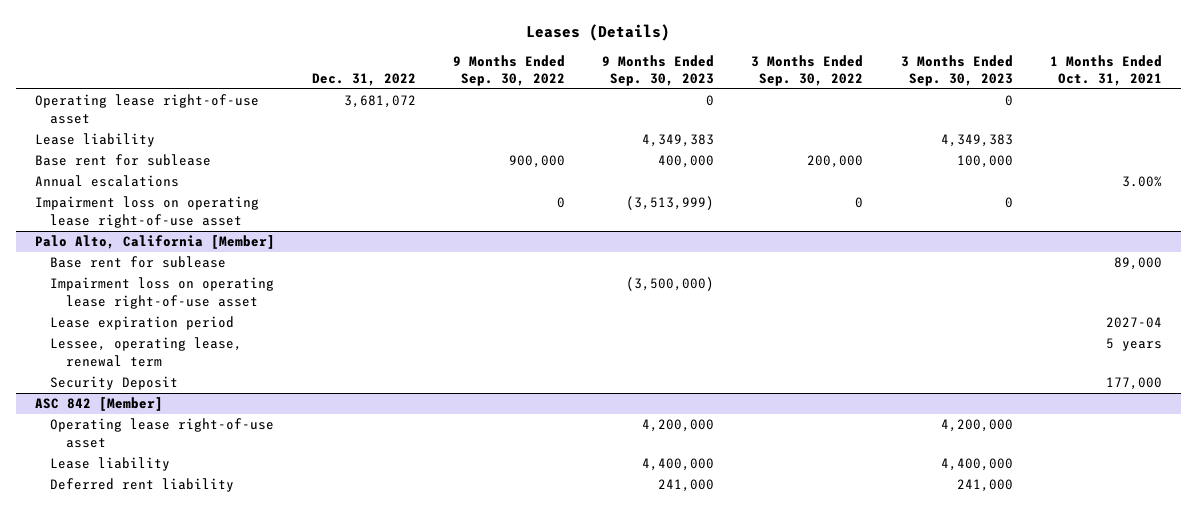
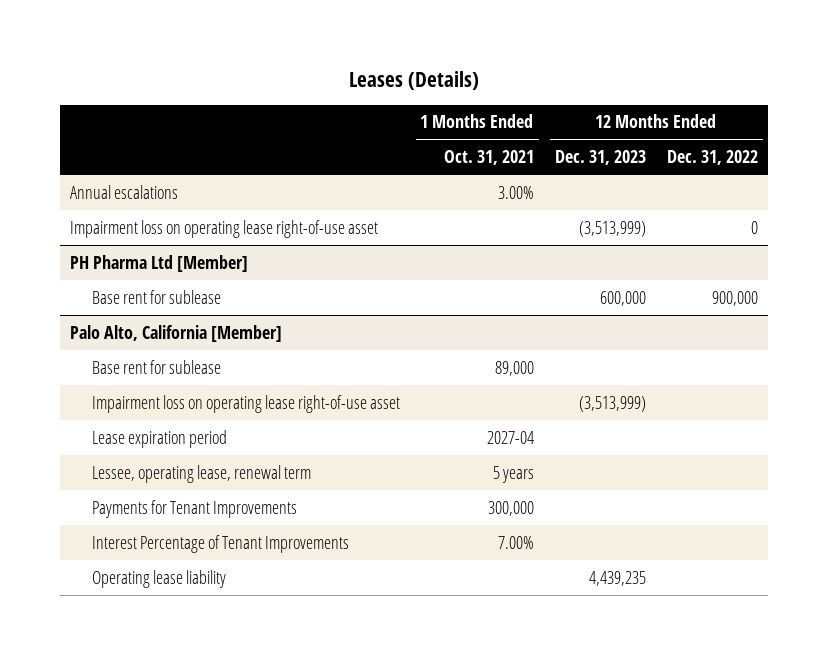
- | Dec. 31, 2022 | 9 Months Ended Sep. 30, 2022 | 9 Months Ended Sep. 30, 2023 | 3 Months Ended Sep. 30, 2022 | 3 Months Ended Sep. 30, 2023 | 1 Months Ended Oct. 31, 2021
+ | 1 Months Ended Oct. 31, 2021 | 12 Months Ended Dec. 31, 2023 | 12 Months Ended Dec. 31, 2022
- Operating lease right-of-use asset | 3,681,072 | | 0 | | 0 |
- Lease liability | | | 4,349,383 | | 4,349,383 |
- Base rent for sublease | | 900,000 | 400,000 | 200,000 | 100,000 |
+ PH Pharma Ltd [Member]
+ Base rent for sublease | | 600,000 | 900,000
@ Palo Alto, California [Member]
- Security Deposit | | | | | | 177,000
- ASC 842 [Member]
- Operating lease right-of-use asset | | | 4,200,000 | | 4,200,000 |
- Lease liability | | | 4,400,000 | | 4,400,000 |
- Deferred rent liability | | | 241,000 | | 241,000 |
@ Palo Alto, California [Member]
+ Payments for Tenant Improvements | 300,000 | |
+ Interest Percentage of Tenant Improvements | 7.00% | |
+ Operating lease liability | | 4,439,235 |

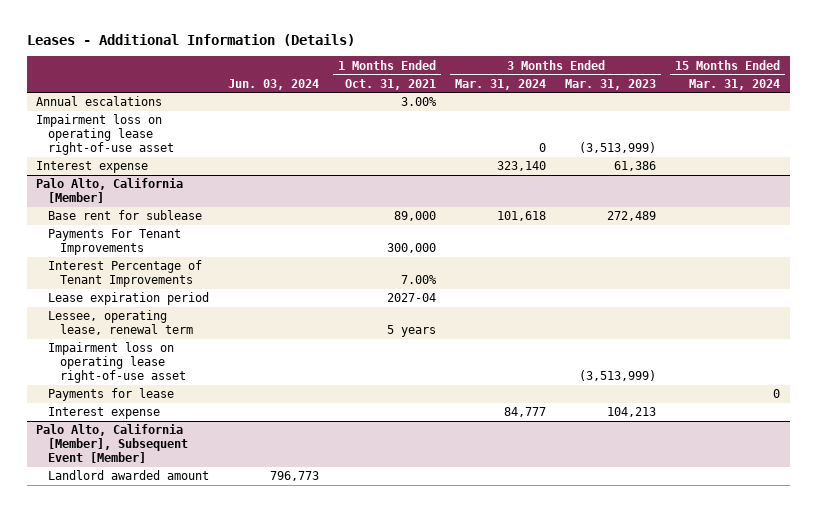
- Leases (Details)
+ Leases - Additional Information (Details)
- | 1 Months Ended Oct. 31, 2021 | 12 Months Ended Dec. 31, 2023 | 12 Months Ended Dec. 31, 2022
+ | Jun. 03, 2024 | 1 Months Ended Oct. 31, 2021 | 3 Months Ended Mar. 31, 2024 | 3 Months Ended Mar. 31, 2023 | 15 Months Ended Mar. 31, 2024
- PH Pharma Ltd [Member]
- Base rent for sublease | | 600,000 | 900,000
+ Interest expense | | | 323,140 | 61,386 |
@ Palo Alto, California [Member]
+ Payments For Tenant Improvements | | 300,000 | | |
moved up: Interest Percentage of Tenant Improvements | | 7.00% | | |
- Payments for Tenant Improvements | 300,000 | |
- Operating lease liability | | 4,439,235 |
moved down: Impairment loss on operating lease right-of-use asset | | | | (3,513,999) |
+ Payments for lease | | | | | 0
+ Interest expense | | | 84,777 | 104,213 |
+ Palo Alto, California [Member], Subsequent Event [Member]
+ Landlord awarded amount | 796,773 | | | |

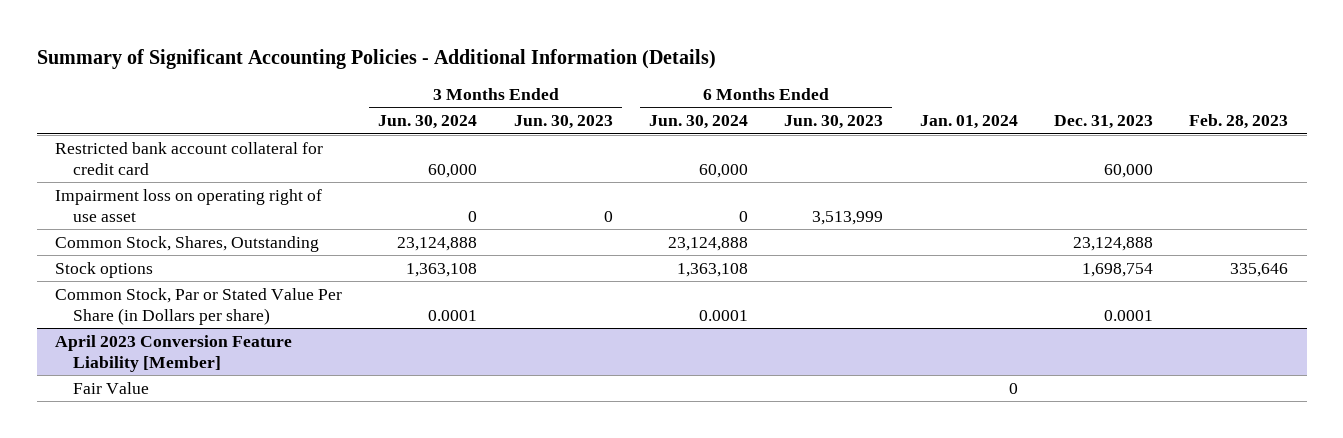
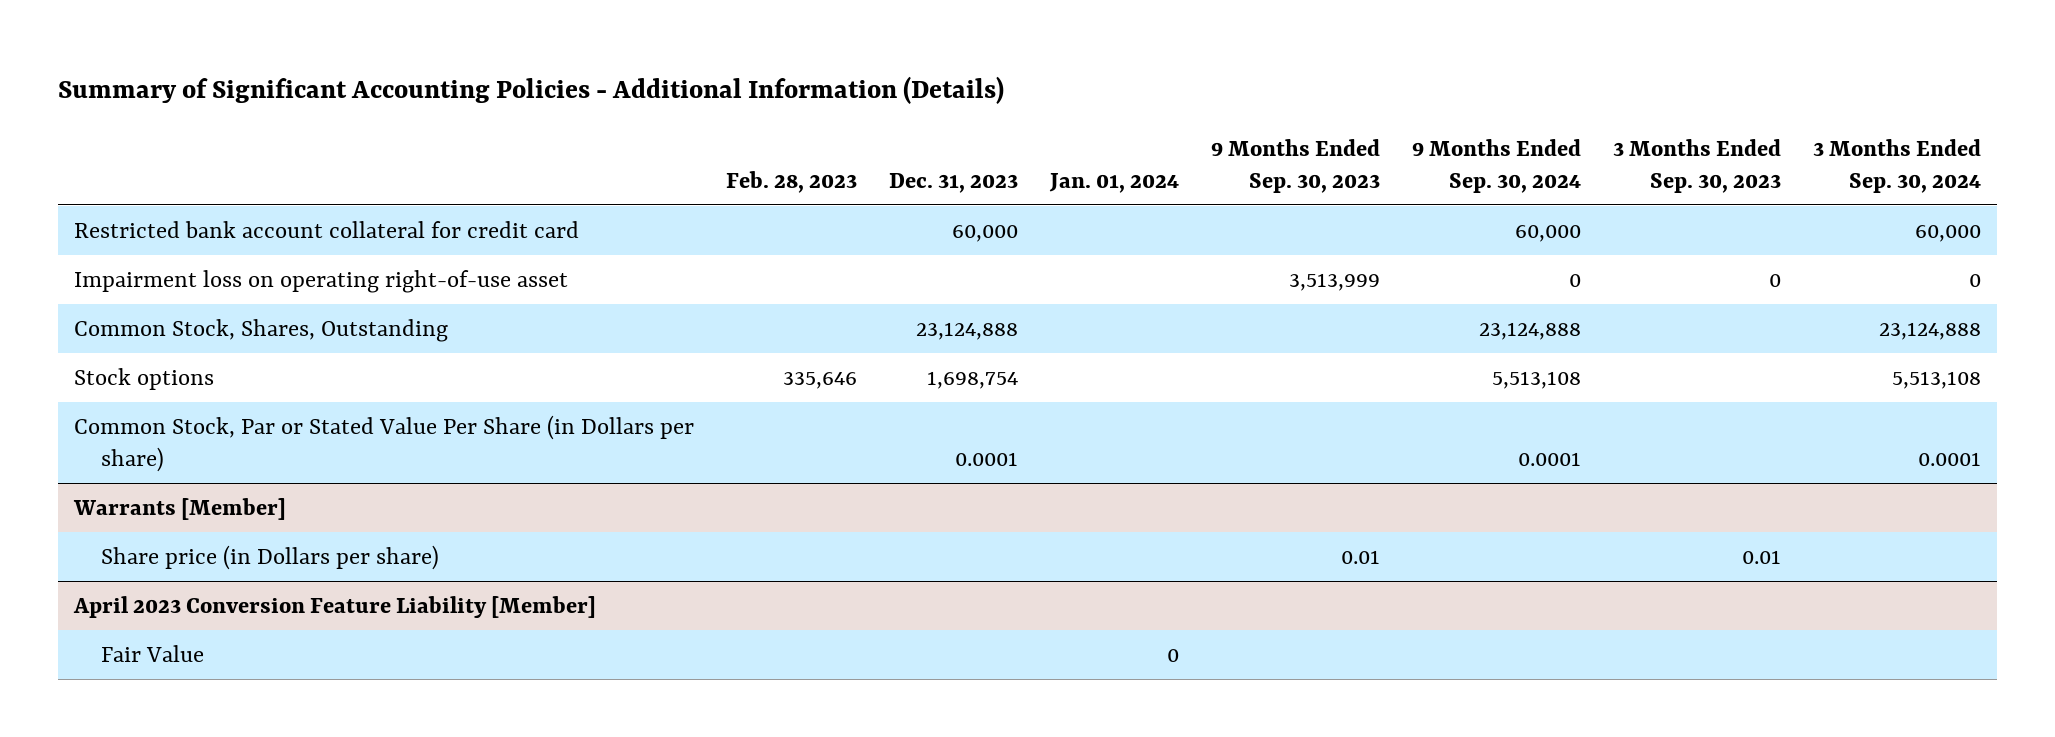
- | 3 Months Ended Jun. 30, 2024 | 3 Months Ended Jun. 30, 2023 | 6 Months Ended Jun. 30, 2024 | 6 Months Ended Jun. 30, 2023 | Jan. 01, 2024 | Dec. 31, 2023 | Feb. 28, 2023
+ | Feb. 28, 2023 | Dec. 31, 2023 | Jan. 01, 2024 | 9 Months Ended Sep. 30, 2023 | 9 Months Ended Sep. 30, 2024 | 3 Months Ended Sep. 30, 2023 | 3 Months Ended Sep. 30, 2024
- Impairment loss on operating right of use asset | 0 | 0 | 0 | 3,513,999 | | |
+ Impairment loss on operating right-of-use asset | | | | 3,513,999 | 0 | 0 | 0
+ Warrants [Member]
+ Share price (in Dollars per share) | | | | 0.01 | | 0.01 |

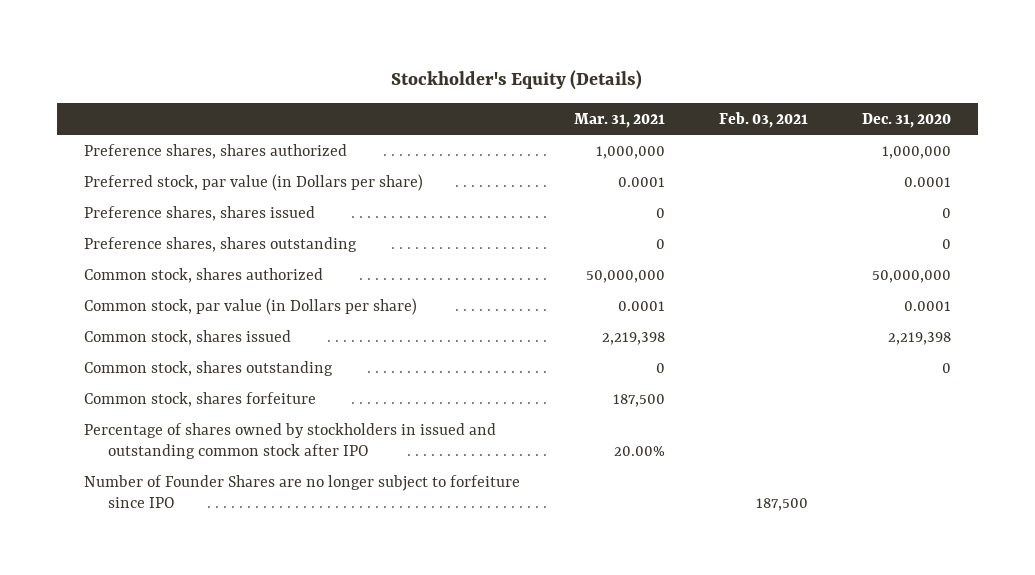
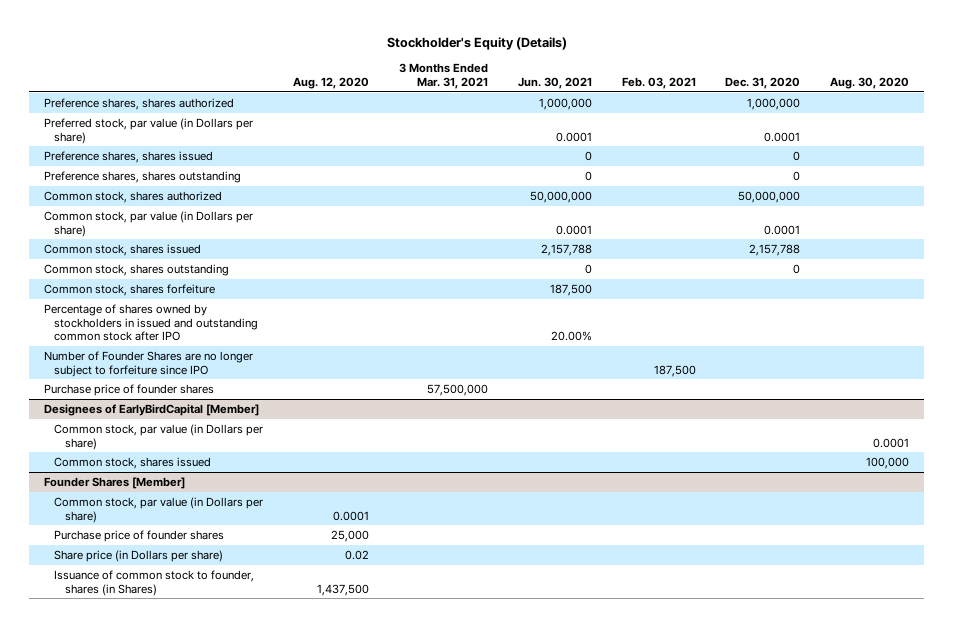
- | Mar. 31, 2021 | Feb. 03, 2021 | Dec. 31, 2020
+ | Aug. 12, 2020 | 3 Months Ended Mar. 31, 2021 | Jun. 30, 2021 | Feb. 03, 2021 | Dec. 31, 2020 | Aug. 30, 2020
- Common stock, shares issued | 2,219,398 | | 2,219,398
+ Common stock, shares issued | | | 2,157,788 | | 2,157,788 |
+ Purchase price of founder shares | | 57,500,000 | | | |
+ Designees of EarlyBirdCapital [Member]
+ Common stock, par value (in Dollars per share) | | | | | | 0.0001
+ Common stock, shares issued | | | | | | 100,000
+ Founder Shares [Member]
+ Common stock, par value (in Dollars per share) | 0.0001 | | | | |
+ Purchase price of founder shares | 25,000 | | | | |
+ Share price (in Dollars per share) | 0.02 | | | | |
+ Issuance of common stock to founder, shares (in Shares) | 1,437,500 | | | | |

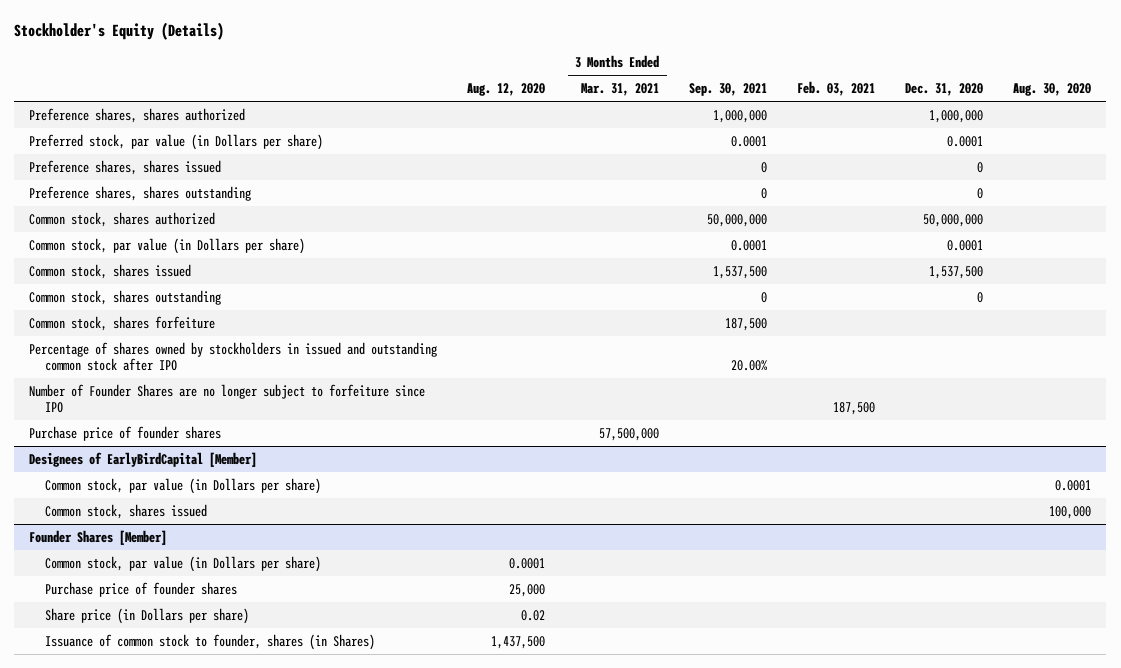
- | Aug. 12, 2020 | 3 Months Ended Mar. 31, 2021 | Jun. 30, 2021 | Feb. 03, 2021 | Dec. 31, 2020 | Aug. 30, 2020
+ | Aug. 12, 2020 | 3 Months Ended Mar. 31, 2021 | Sep. 30, 2021 | Feb. 03, 2021 | Dec. 31, 2020 | Aug. 30, 2020
- Common stock, shares issued | | | 2,157,788 | | 2,157,788 |
+ Common stock, shares issued | | | 1,537,500 | | 1,537,500 |

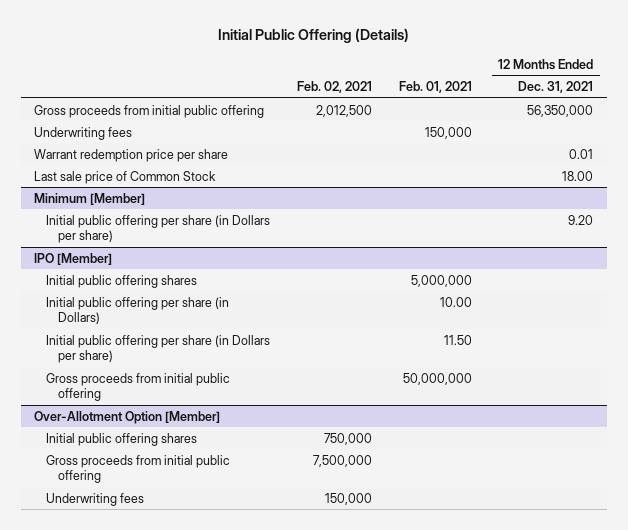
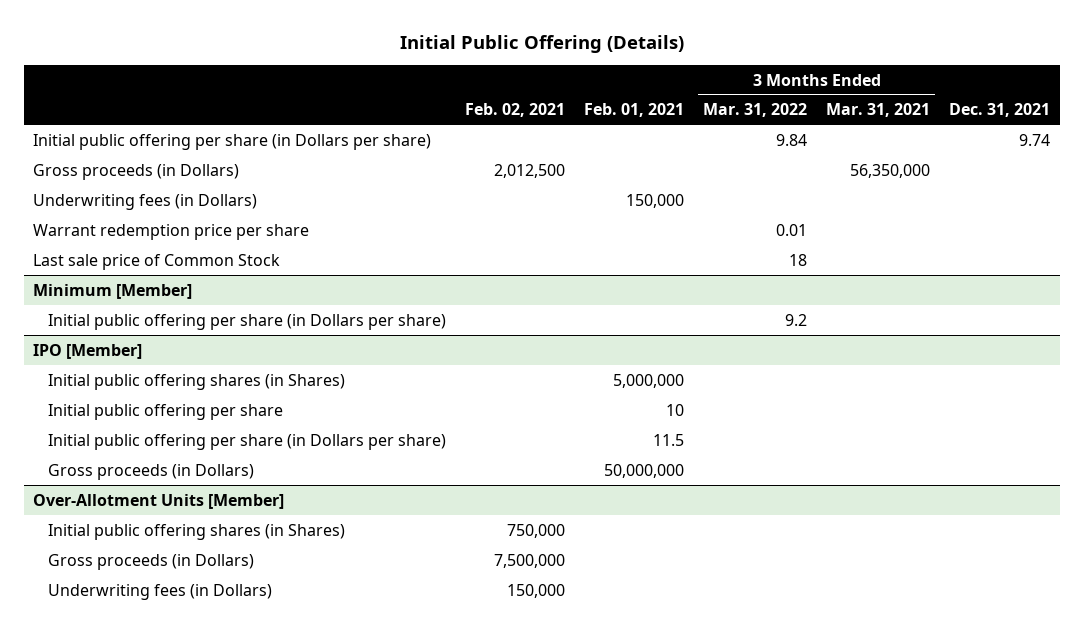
- | Feb. 02, 2021 | Feb. 01, 2021 | 12 Months Ended Dec. 31, 2021
+ | Feb. 02, 2021 | Feb. 01, 2021 | 3 Months Ended Mar. 31, 2022 | 3 Months Ended Mar. 31, 2021 | Dec. 31, 2021
- Gross proceeds from initial public offering | 2,012,500 | | 56,350,000
- Underwriting fees | | 150,000 |
+ Initial public offering per share (in Dollars per share) | | | 9.84 | | 9.74
+ Gross proceeds (in Dollars) | 2,012,500 | | | 56,350,000 |
+ Underwriting fees (in Dollars) | | 150,000 | | |
@ IPO [Member]
- Initial public offering shares | | 5,000,000 |
- Initial public offering per share (in Dollars) | | 10.00 |
- Initial public offering per share (in Dollars per share) | | 11.50 |
- Gross proceeds from initial public offering | | 50,000,000 |
- Over-Allotment Option [Member]
- Initial public offering shares | 750,000 | |
- Gross proceeds from initial public offering | 7,500,000 | |
- Underwriting fees | 150,000 | |
@ IPO [Member]
+ Initial public offering shares (in Shares) | | 5,000,000 | | |
+ Initial public offering per share | | 10 | | |
+ Initial public offering per share (in Dollars per share) | | 11.5 | | |
+ Gross proceeds (in Dollars) | | 50,000,000 | | |
+ Over-Allotment Units [Member]
+ Initial public offering shares (in Shares) | 750,000 | | | |
+ Gross proceeds (in Dollars) | 7,500,000 | | | |
+ Underwriting fees (in Dollars) | 150,000 | | | |

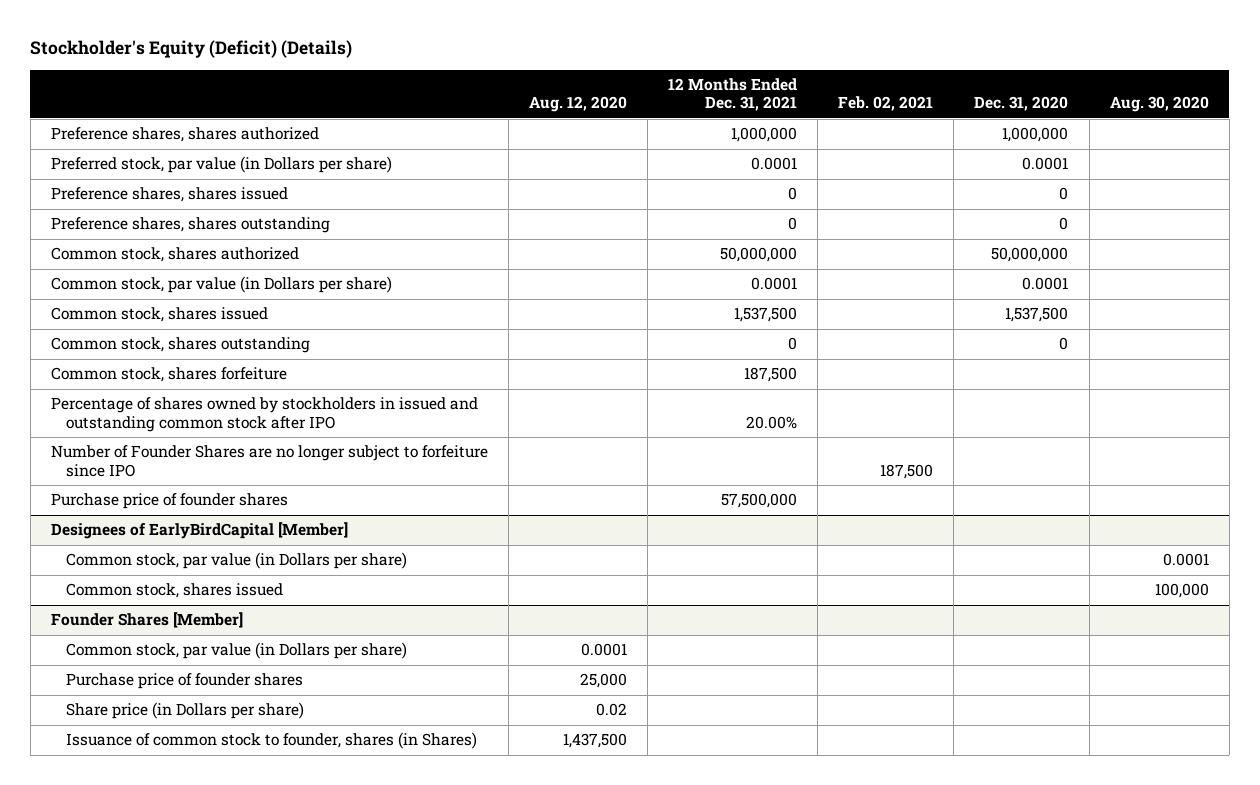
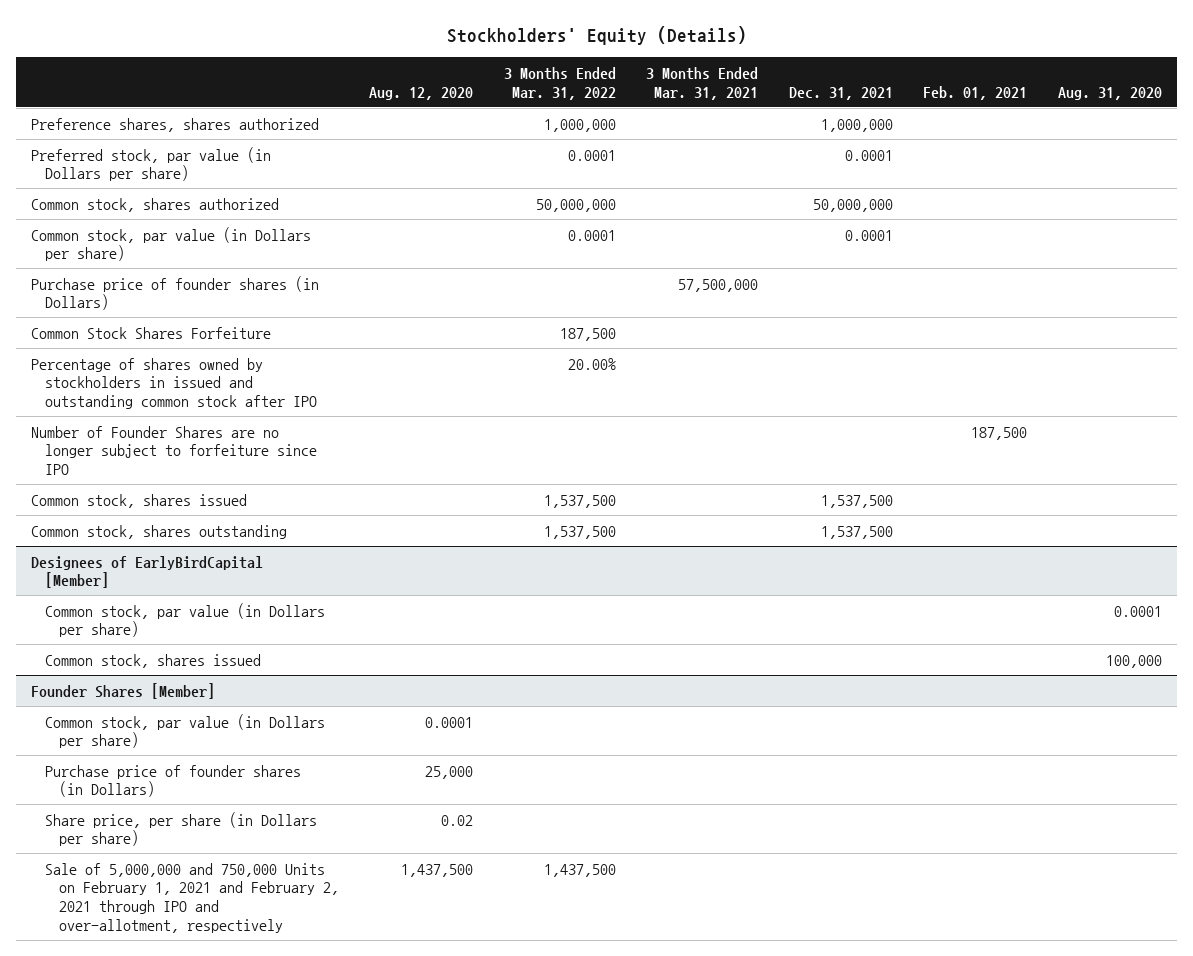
- Stockholder's Equity (Deficit) (Details)
+ Stockholders' Equity (Details)
- | Aug. 12, 2020 | 12 Months Ended Dec. 31, 2021 | Feb. 02, 2021 | Dec. 31, 2020 | Aug. 30, 2020
+ | Aug. 12, 2020 | 3 Months Ended Mar. 31, 2022 | 3 Months Ended Mar. 31, 2021 | Dec. 31, 2021 | Feb. 01, 2021 | Aug. 31, 2020
- Preference shares, shares issued | | 0 | | 0 |
- Preference shares, shares outstanding | | 0 | | 0 |
- Common stock, shares forfeiture | | 187,500 | | |
+ Purchase price of founder shares (in Dollars) | | | 57,500,000 | | |
+ Common Stock Shares Forfeiture | | 187,500 | | | |
- Purchase price of founder shares | | 57,500,000 | | |
moved down: Common stock, shares issued | | 1,537,500 | | 1,537,500 | |
moved down: Common stock, shares outstanding | | 1,537,500 | | 1,537,500 | |
@ Founder Shares [Member]
- Purchase price of founder shares | 25,000 | | | |
- Share price (in Dollars per share) | 0.02 | | | |
- Issuance of common stock to founder, shares (in Shares) | 1,437,500 | | | |
+ Purchase price of founder shares (in Dollars) | 25,000 | | | | |
+ Share price, per share (in Dollars per share) | 0.02 | | | | |
+ Sale of 5,000,000 and 750,000 Units on February 1, 2021 and February 2, 2021 through IPO and over-allotment, respectively | 1,437,500 | 1,437,500 | | | |

